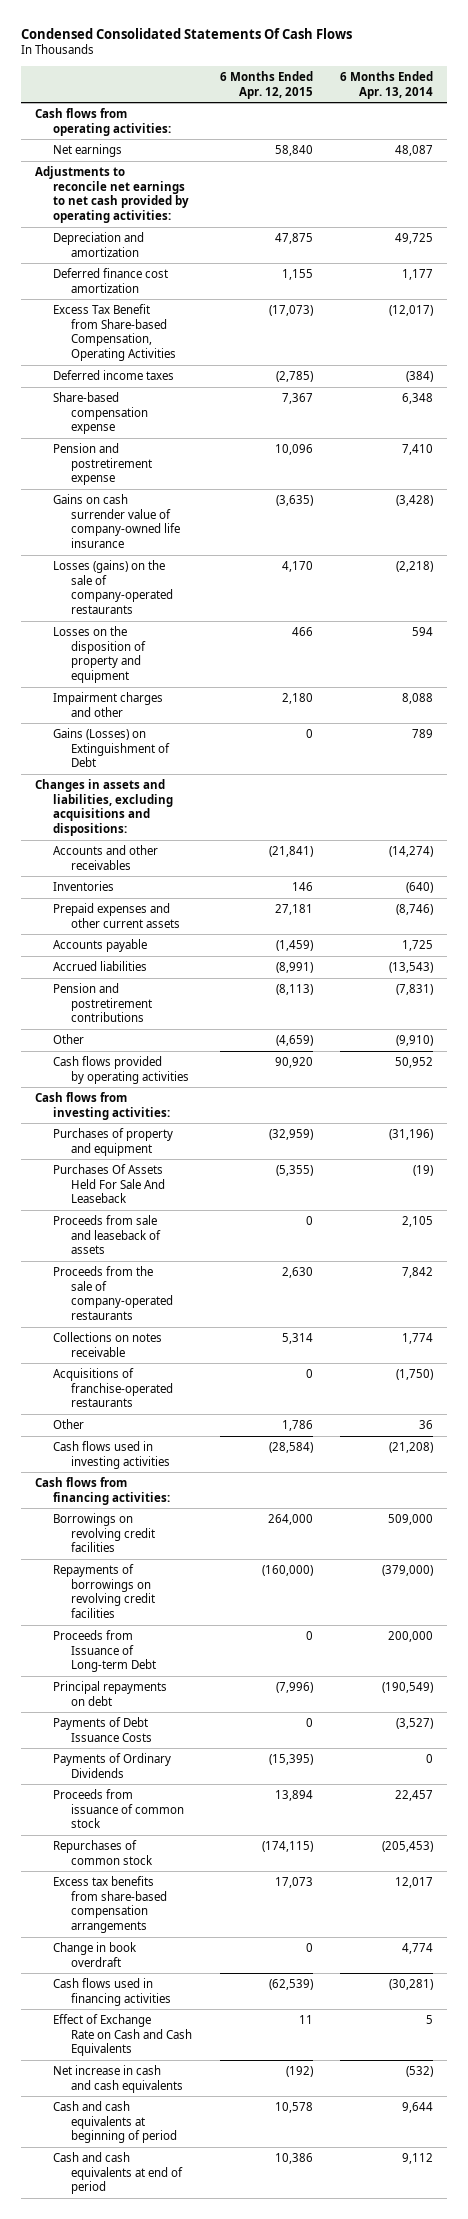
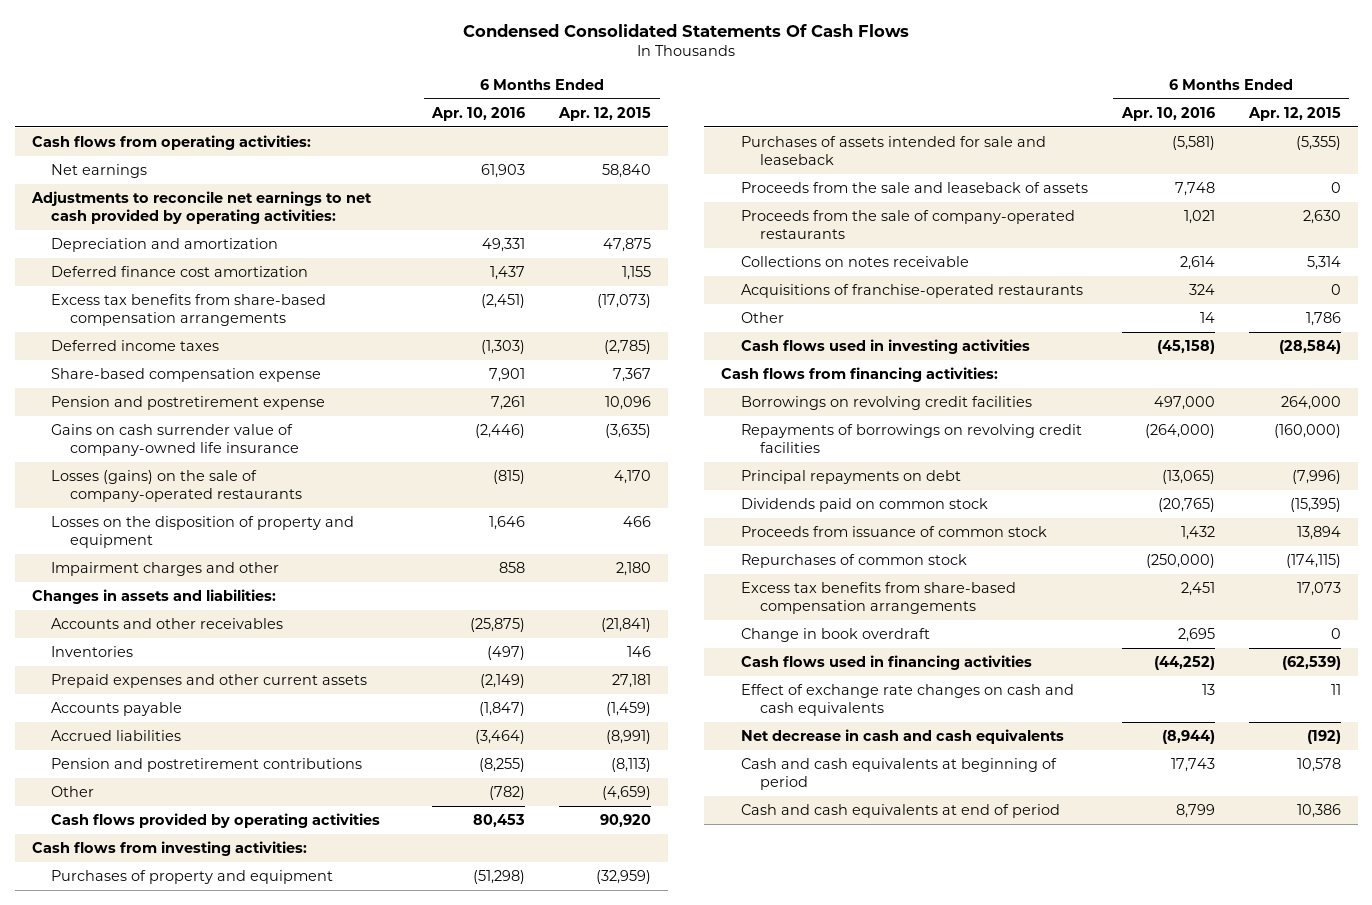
- | 6 Months Ended Apr. 12, 2015 | 6 Months Ended Apr. 13, 2014
+ | 6 Months Ended Apr. 10, 2016 | 6 Months Ended Apr. 12, 2015
- Excess Tax Benefit from Share-based Compensation, Operating Activities | (17,073) | (12,017)
+ Excess tax benefits from share-based compensation arrangements | (2,451) | (17,073)
- Gains (Losses) on Extinguishment of Debt | 0 | 789
- Changes in assets and liabilities, excluding acquisitions and dispositions:
+ Changes in assets and liabilities:
- Purchases Of Assets Held For Sale And Leaseback | (5,355) | (19)
- Proceeds from sale and leaseback of assets | 0 | 2,105
+ Purchases of assets intended for sale and leaseback | (5,581) | (5,355)
+ Proceeds from the sale and leaseback of assets | 7,748 | 0
- Proceeds from Issuance of Long-term Debt | 0 | 200,000
- Payments of Debt Issuance Costs | 0 | (3,527)
- Payments of Ordinary Dividends | (15,395) | 0
+ Dividends paid on common stock | (20,765) | (15,395)
- Effect of Exchange Rate on Cash and Cash Equivalents | 11 | 5
- Net increase in cash and cash equivalents | (192) | (532)
+ Effect of exchange rate changes on cash and cash equivalents | 13 | 11
+ Net decrease in cash and cash equivalents | (8,944) | (192)

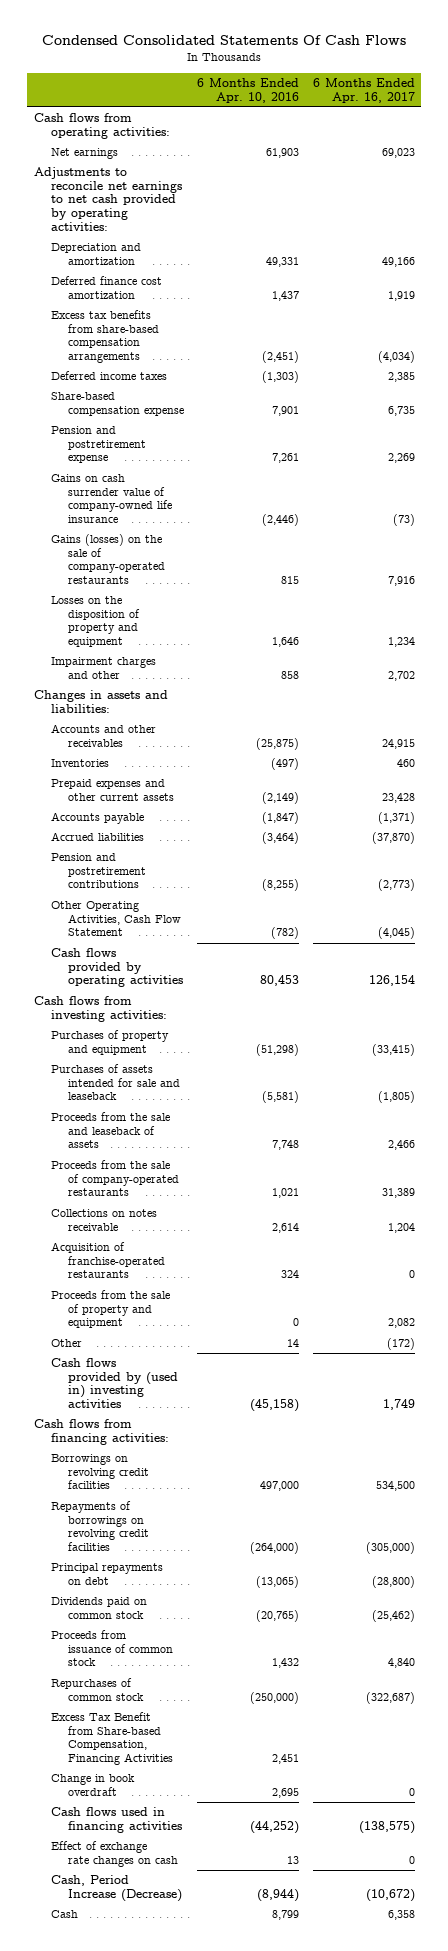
- | 6 Months Ended Apr. 10, 2016 | 6 Months Ended Apr. 12, 2015
+ | 6 Months Ended Apr. 10, 2016 | 6 Months Ended Apr. 16, 2017
- Losses (gains) on the sale of company-operated restaurants | (815) | 4,170
+ Gains (losses) on the sale of company-operated restaurants | 815 | 7,916
- Other | (782) | (4,659)
+ Other Operating Activities, Cash Flow Statement | (782) | (4,045)
- Acquisitions of franchise-operated restaurants | 324 | 0
+ Acquisition of franchise-operated restaurants | 324 | 0
+ Proceeds from the sale of property and equipment | 0 | 2,082
- Cash flows used in investing activities | (45,158) | (28,584)
+ Cash flows provided by (used in) investing activities | (45,158) | 1,749
- Excess tax benefits from share-based compensation arrangements | 2,451 | 17,073
+ Excess Tax Benefit from Share-based Compensation, Financing Activities | 2,451 |
- Effect of exchange rate changes on cash and cash equivalents | 13 | 11
- Net decrease in cash and cash equivalents | (8,944) | (192)
- Cash and cash equivalents at beginning of period | 17,743 | 10,578
- Cash and cash equivalents at end of period | 8,799 | 10,386
+ Effect of exchange rate changes on cash | 13 | 0
+ Cash, Period Increase (Decrease) | (8,944) | (10,672)
+ Cash | 8,799 | 6,358

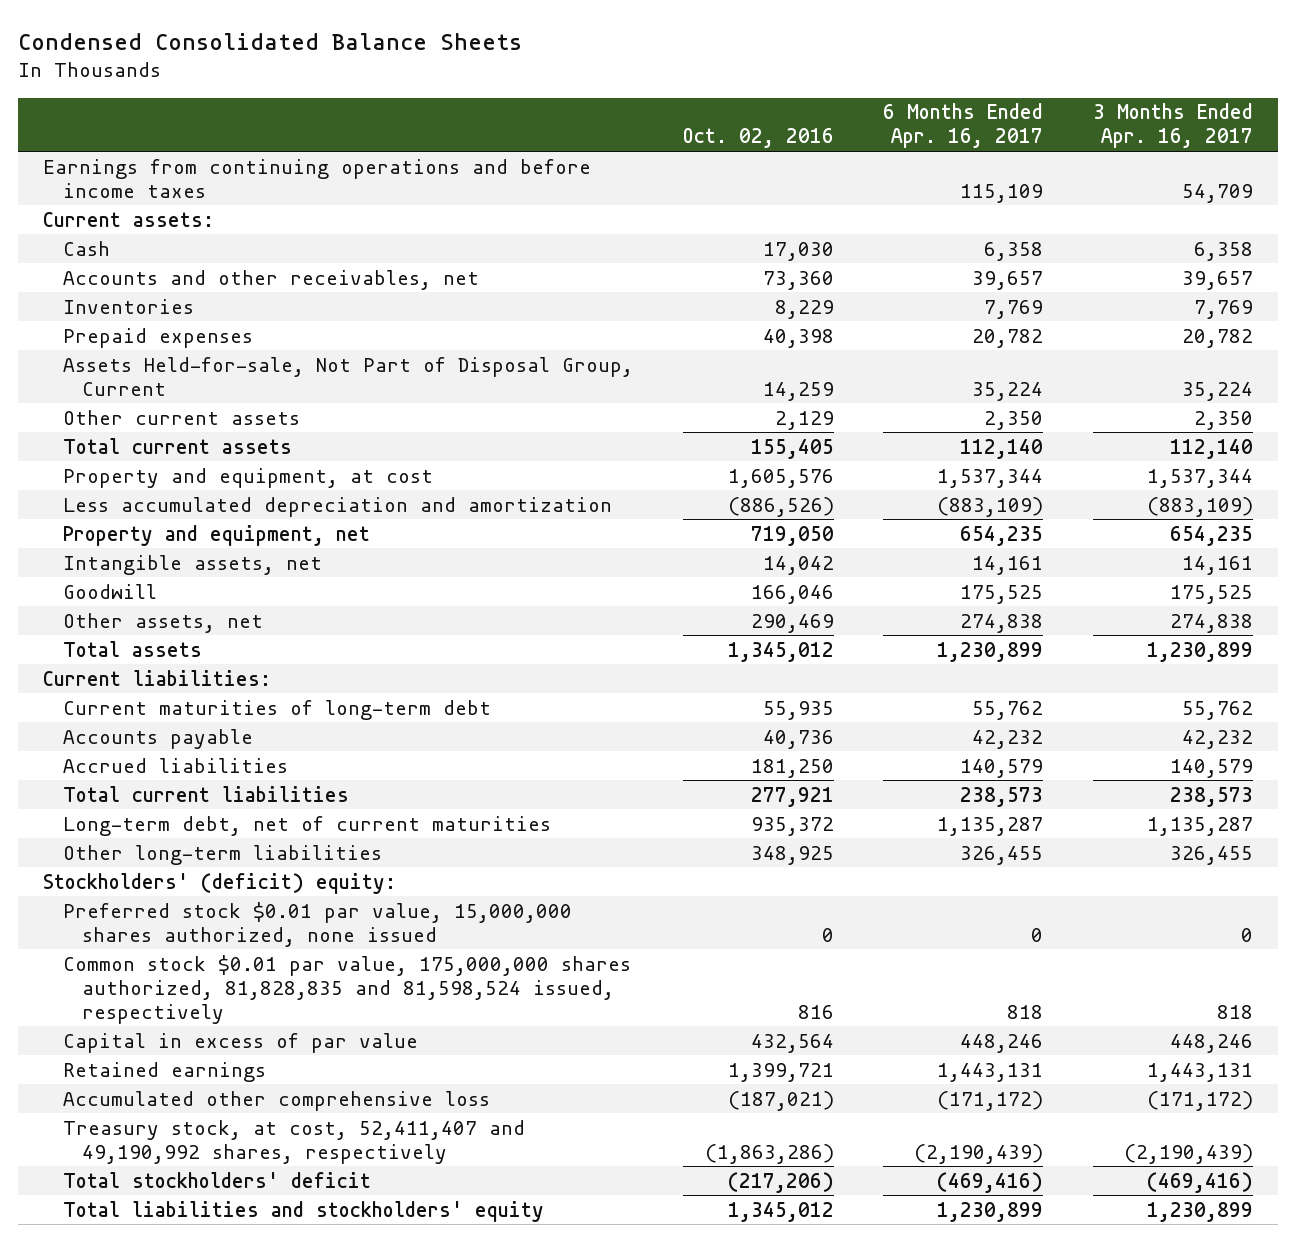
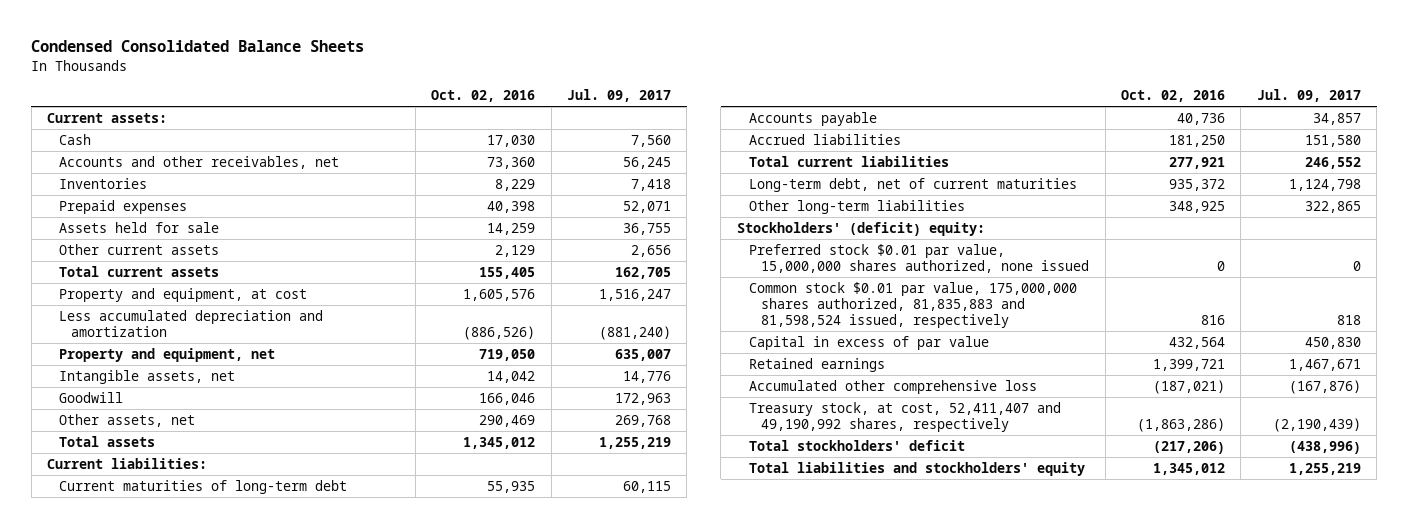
- | Oct. 02, 2016 | 6 Months Ended Apr. 16, 2017 | 3 Months Ended Apr. 16, 2017
+ | Oct. 02, 2016 | Jul. 09, 2017
- Earnings from continuing operations and before income taxes | | 115,109 | 54,709
- Assets Held-for-sale, Not Part of Disposal Group, Current | 14,259 | 35,224 | 35,224
+ Assets held for sale | 14,259 | 36,755
- Common stock $0.01 par value, 175,000,000 shares authorized, 81,828,835 and 81,598,524 issued, respectively | 816 | 818 | 818
+ Common stock $0.01 par value, 175,000,000 shares authorized, 81,835,883 and 81,598,524 issued, respectively | 816 | 818

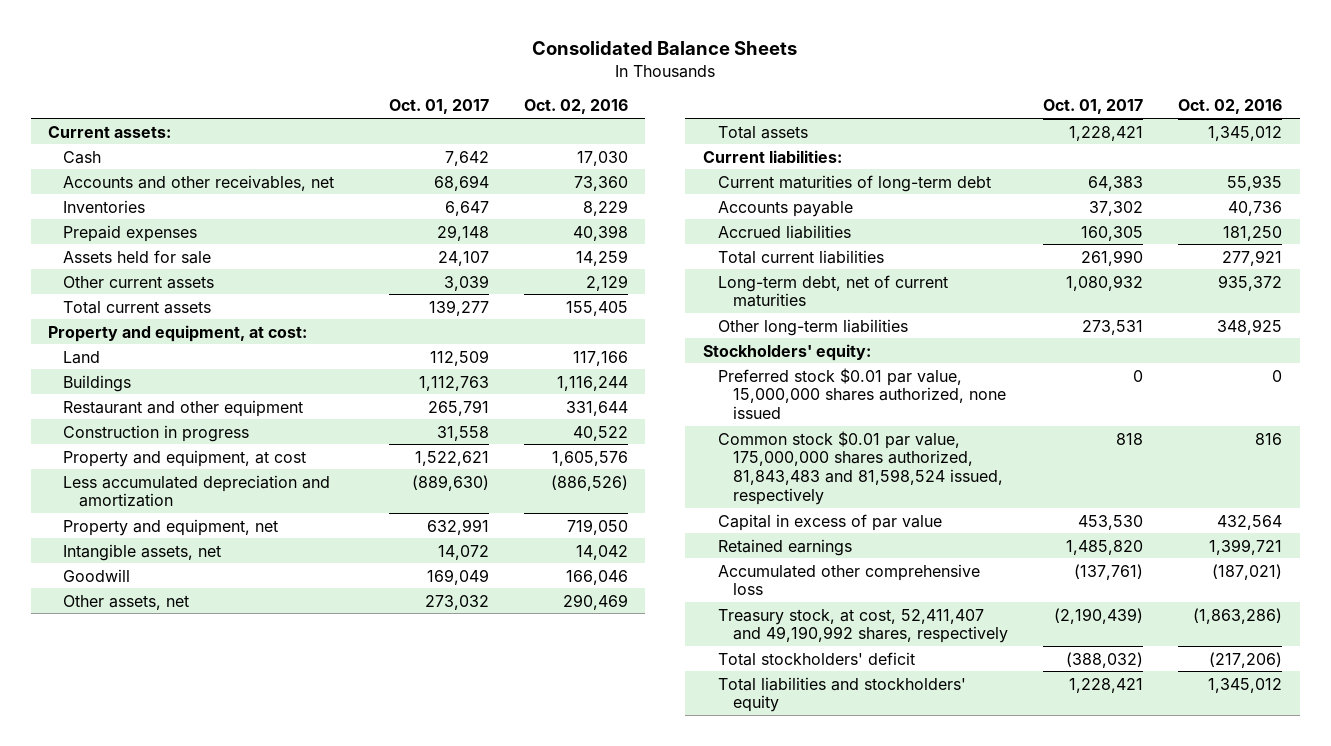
- Condensed Consolidated Balance Sheets
+ Consolidated Balance Sheets
- | Oct. 02, 2016 | Jul. 09, 2017
+ | Oct. 01, 2017 | Oct. 02, 2016
+ Property and equipment, at cost:
+ Land | 112,509 | 117,166
+ Buildings | 1,112,763 | 1,116,244
+ Restaurant and other equipment | 265,791 | 331,644
+ Construction in progress | 31,558 | 40,522
- Stockholders' (deficit) equity:
+ Stockholders' equity:
- Common stock $0.01 par value, 175,000,000 shares authorized, 81,835,883 and 81,598,524 issued, respectively | 816 | 818
+ Common stock $0.01 par value, 175,000,000 shares authorized, 81,843,483 and 81,598,524 issued, respectively | 818 | 816

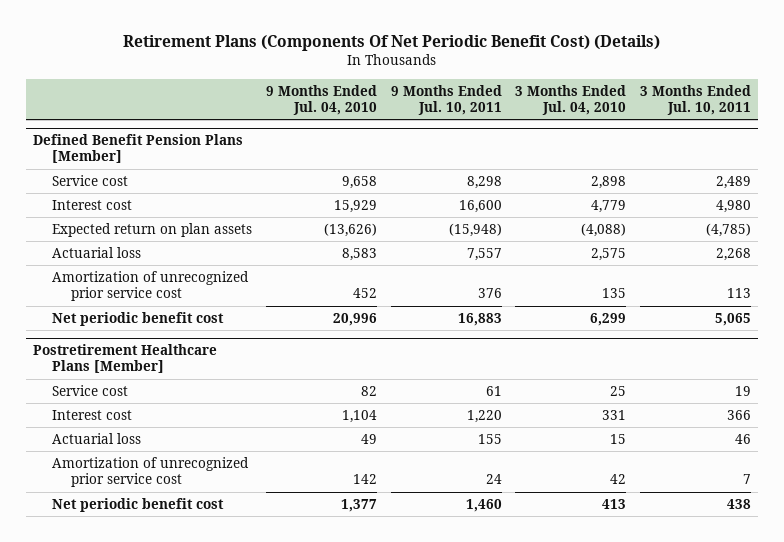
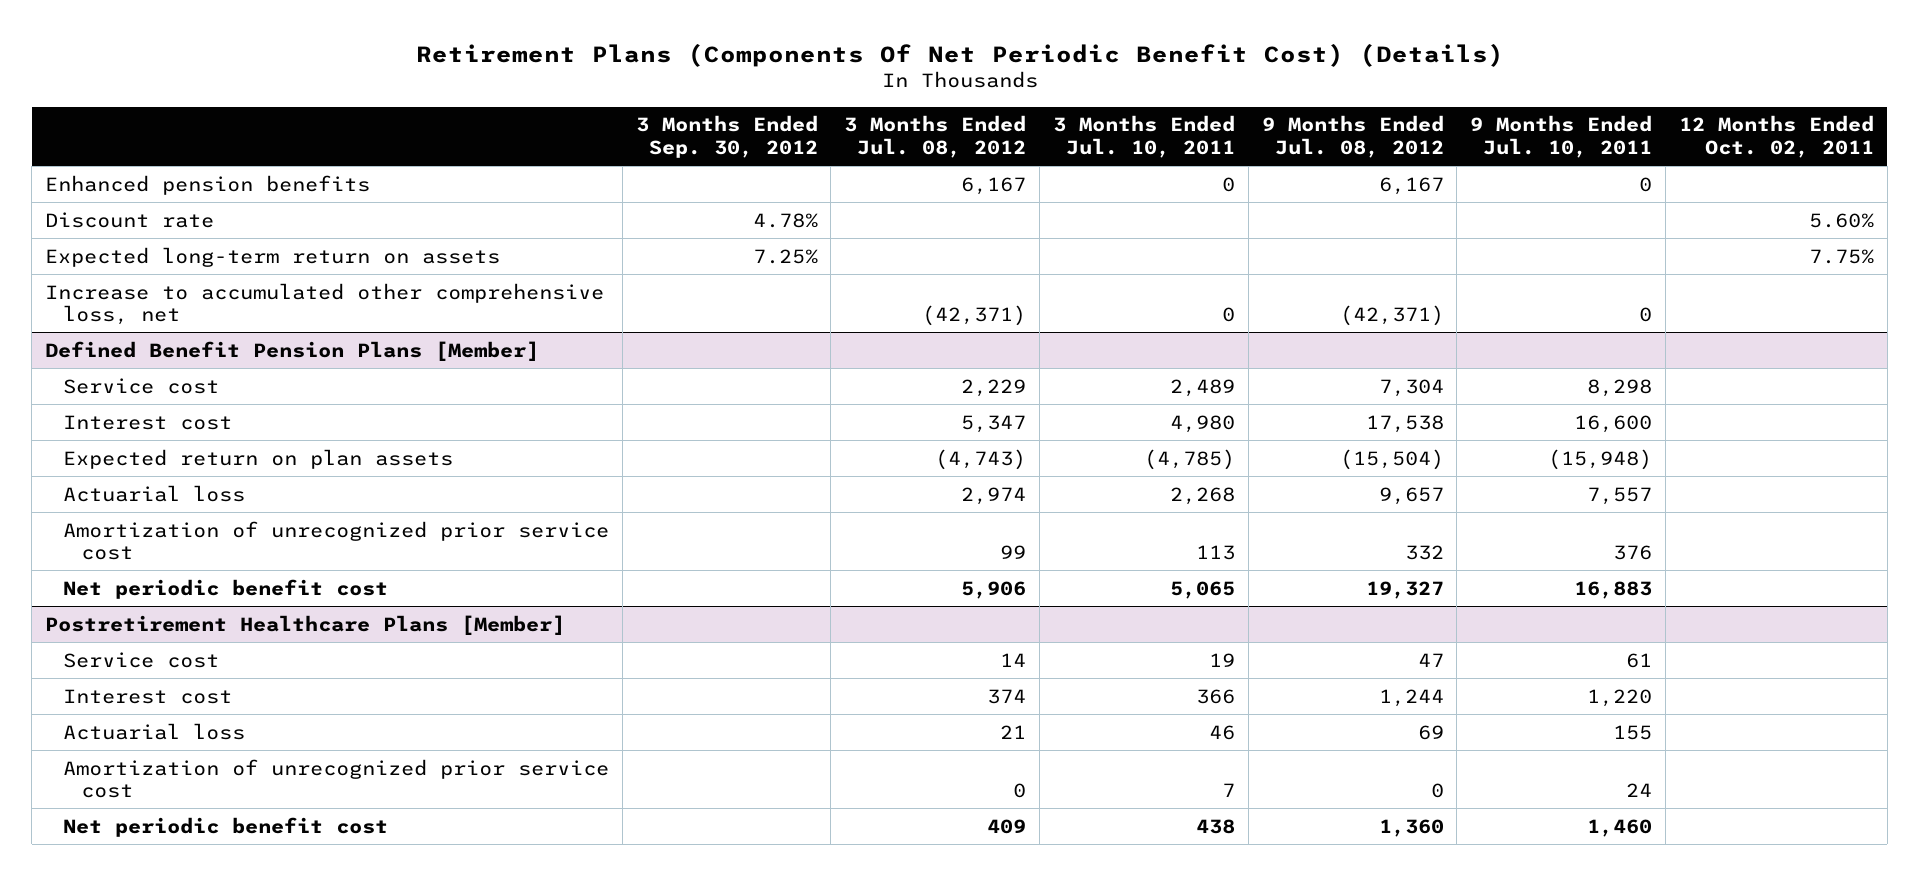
- | 9 Months Ended Jul. 04, 2010 | 9 Months Ended Jul. 10, 2011 | 3 Months Ended Jul. 04, 2010 | 3 Months Ended Jul. 10, 2011
+ | 3 Months Ended Sep. 30, 2012 | 3 Months Ended Jul. 08, 2012 | 3 Months Ended Jul. 10, 2011 | 9 Months Ended Jul. 08, 2012 | 9 Months Ended Jul. 10, 2011 | 12 Months Ended Oct. 02, 2011
+ Enhanced pension benefits | | 6,167 | 0 | 6,167 | 0 |
+ Discount rate | 4.78% | | | | | 5.60%
+ Expected long-term return on assets | 7.25% | | | | | 7.75%
+ Increase to accumulated other comprehensive loss, net | | (42,371) | 0 | (42,371) | 0 |

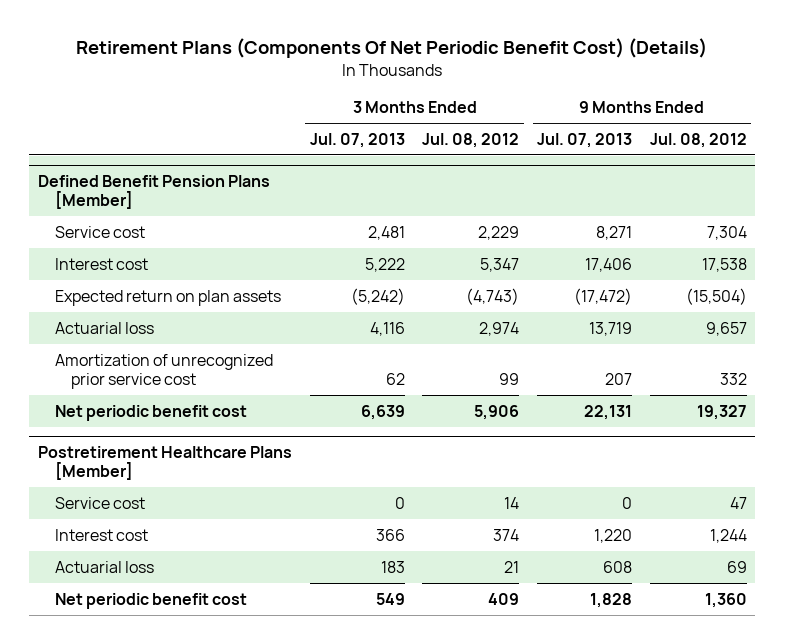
- | 3 Months Ended Sep. 30, 2012 | 3 Months Ended Jul. 08, 2012 | 3 Months Ended Jul. 10, 2011 | 9 Months Ended Jul. 08, 2012 | 9 Months Ended Jul. 10, 2011 | 12 Months Ended Oct. 02, 2011
+ | 3 Months Ended Jul. 07, 2013 | 3 Months Ended Jul. 08, 2012 | 9 Months Ended Jul. 07, 2013 | 9 Months Ended Jul. 08, 2012
- Enhanced pension benefits | | 6,167 | 0 | 6,167 | 0 |
- Discount rate | 4.78% | | | | | 5.60%
- Expected long-term return on assets | 7.25% | | | | | 7.75%
- Increase to accumulated other comprehensive loss, net | | (42,371) | 0 | (42,371) | 0 |
@ Postretirement Healthcare Plans [Member]
- Amortization of unrecognized prior service cost | | 0 | 7 | 0 | 24 |

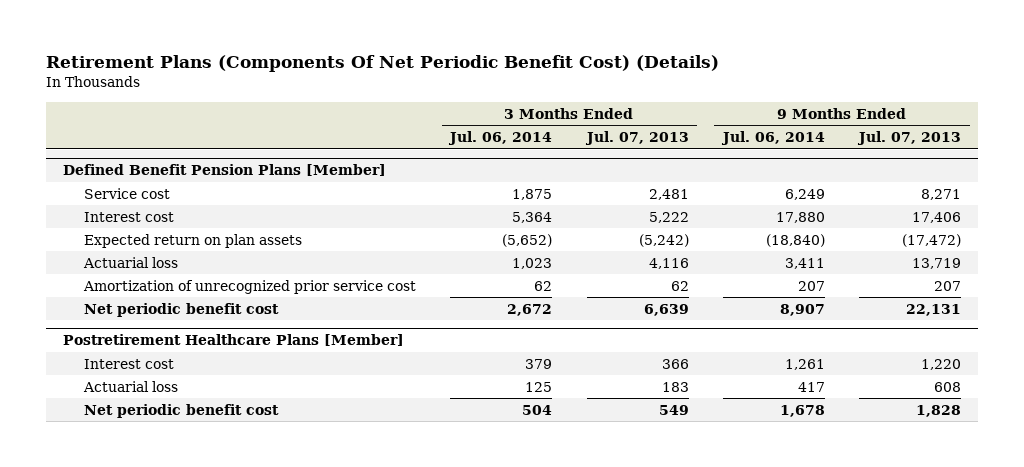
- | 3 Months Ended Jul. 07, 2013 | 3 Months Ended Jul. 08, 2012 | 9 Months Ended Jul. 07, 2013 | 9 Months Ended Jul. 08, 2012
+ | 3 Months Ended Jul. 06, 2014 | 3 Months Ended Jul. 07, 2013 | 9 Months Ended Jul. 06, 2014 | 9 Months Ended Jul. 07, 2013
@ Postretirement Healthcare Plans [Member]
- Service cost | 0 | 14 | 0 | 47

